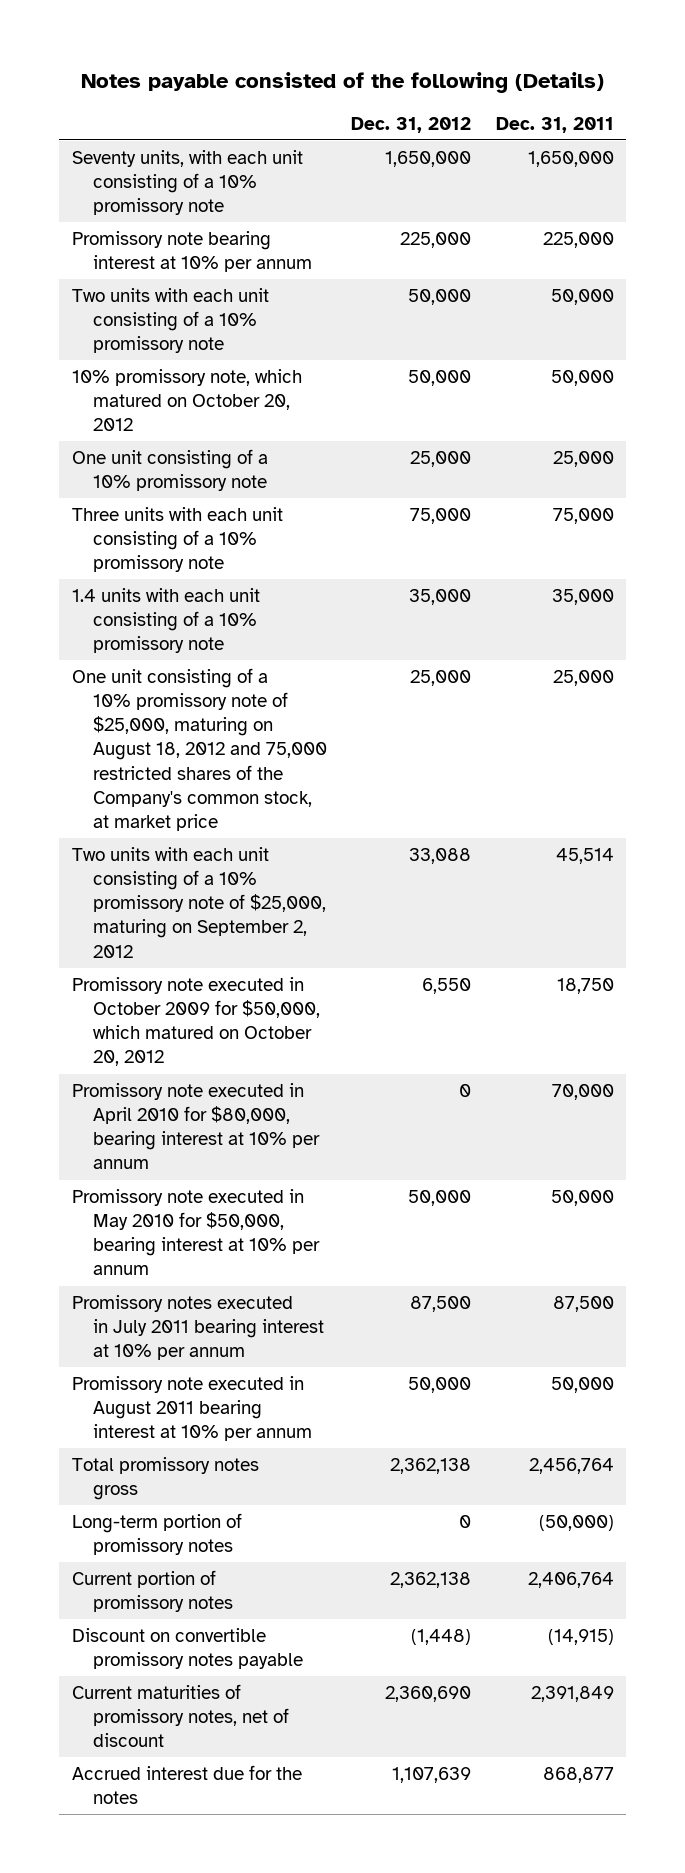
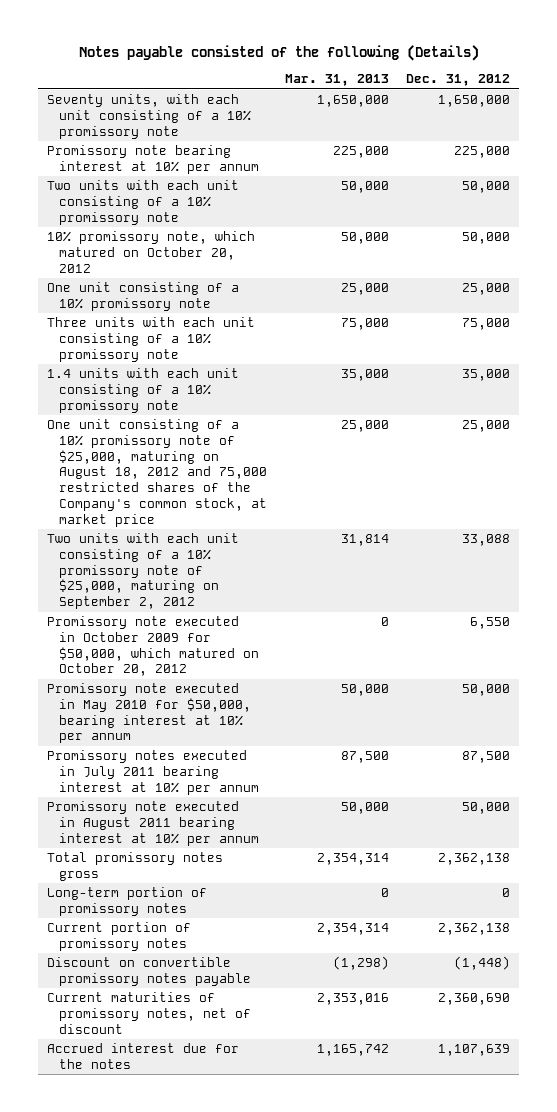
- | Dec. 31, 2012 | Dec. 31, 2011
+ | Mar. 31, 2013 | Dec. 31, 2012
- Promissory note executed in April 2010 for $80,000, bearing interest at 10% per annum | 0 | 70,000

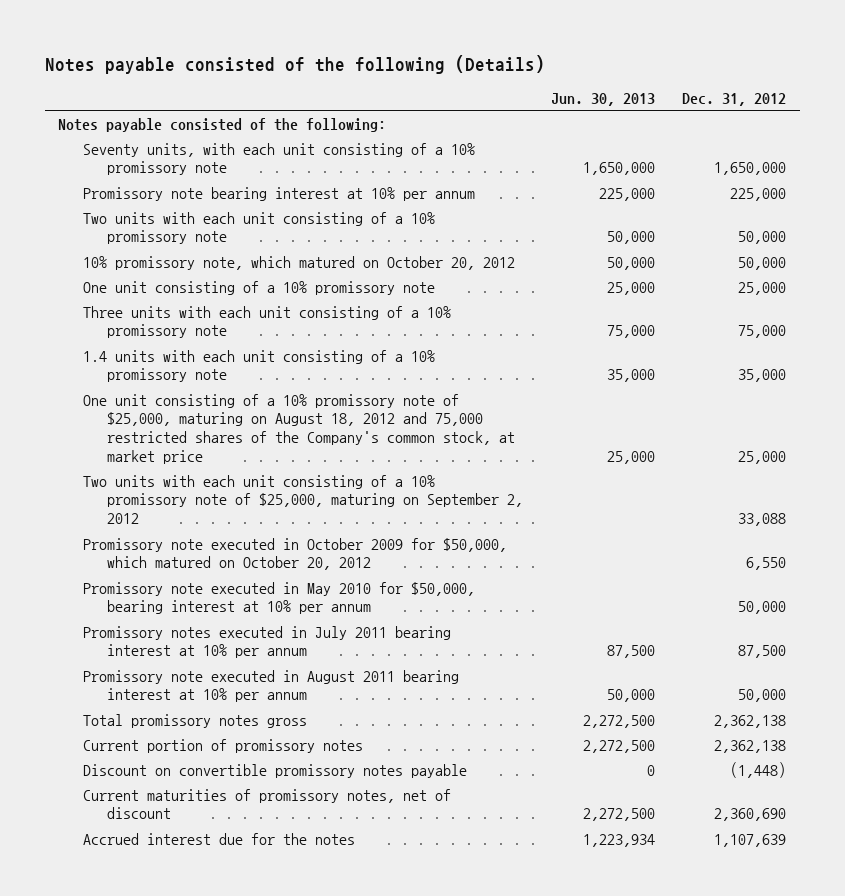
- | Mar. 31, 2013 | Dec. 31, 2012
+ | Jun. 30, 2013 | Dec. 31, 2012
+ Notes payable consisted of the following:
- Long-term portion of promissory notes | 0 | 0

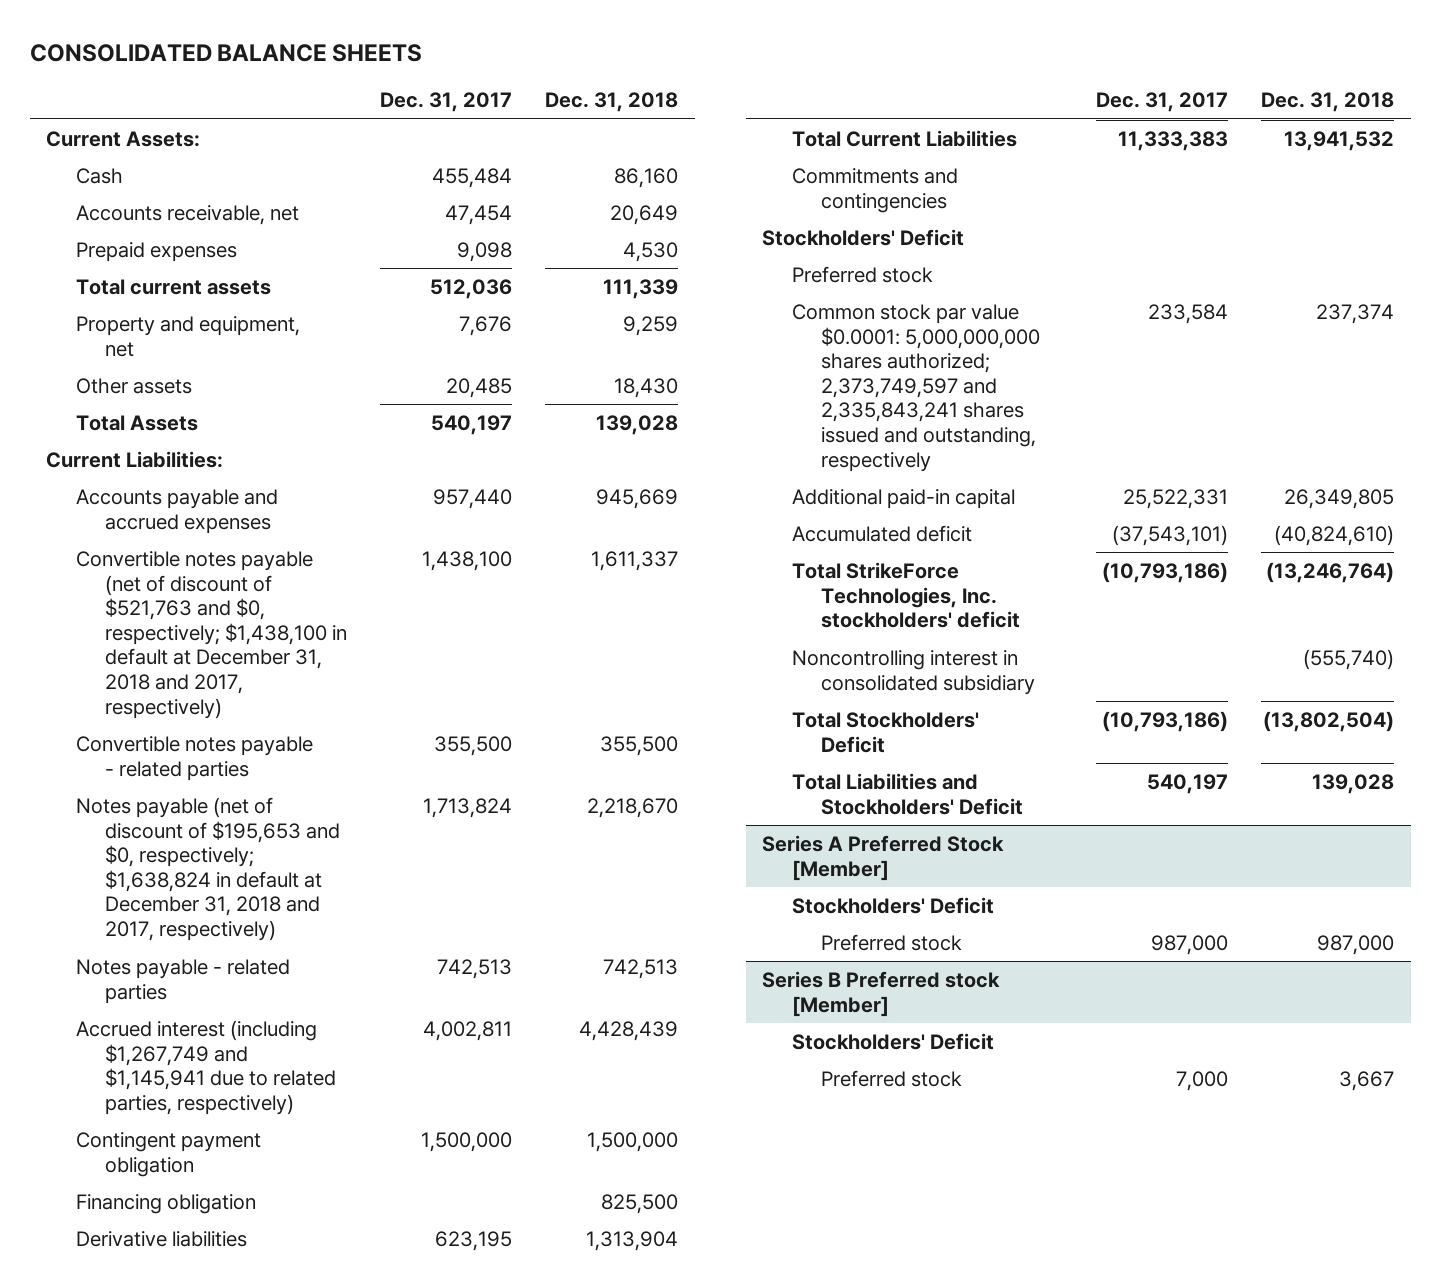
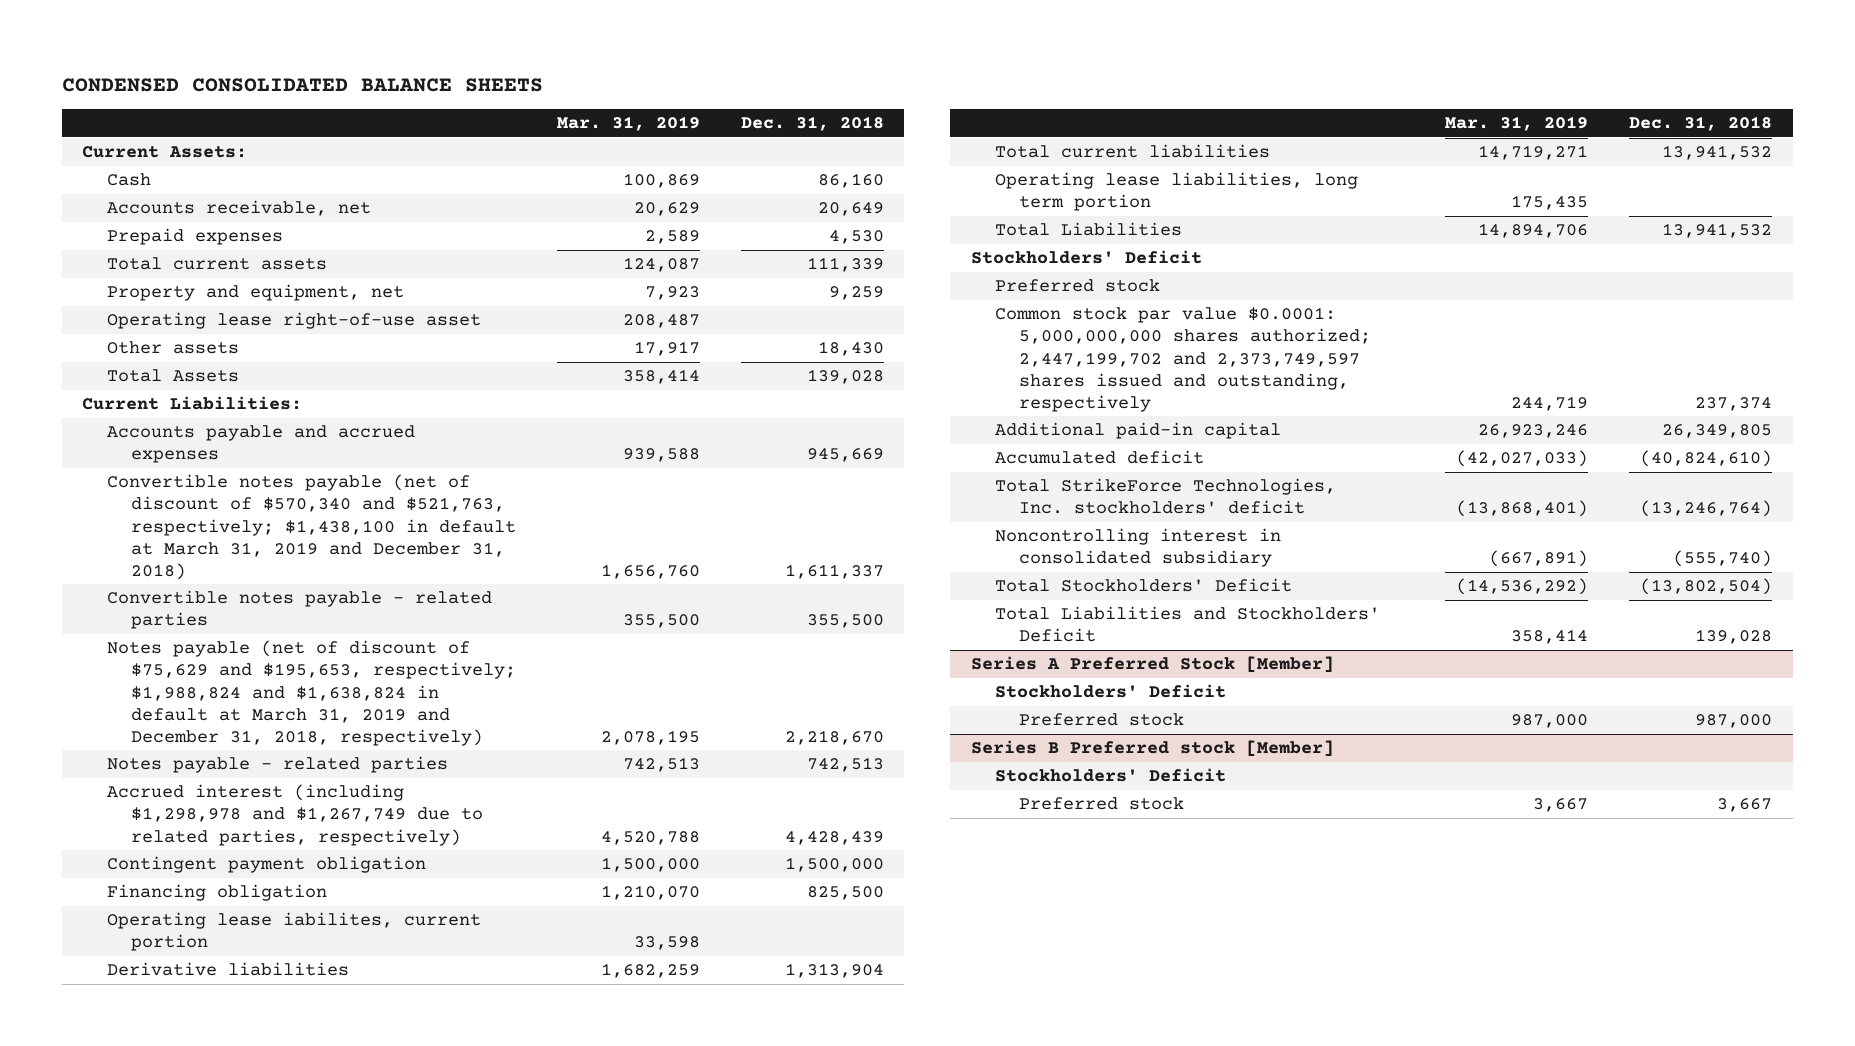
- CONSOLIDATED BALANCE SHEETS
+ CONDENSED CONSOLIDATED BALANCE SHEETS
- | Dec. 31, 2017 | Dec. 31, 2018
+ | Mar. 31, 2019 | Dec. 31, 2018
+ Operating lease right-of-use asset | 208,487 |
- Convertible notes payable (net of discount of $521,763 and $0, respectively; $1,438,100 in default at December 31, 2018 and 2017, respectively) | 1,438,100 | 1,611,337
+ Convertible notes payable (net of discount of $570,340 and $521,763, respectively; $1,438,100 in default at March 31, 2019 and December 31, 2018) | 1,656,760 | 1,611,337
- Notes payable (net of discount of $195,653 and $0, respectively; $1,638,824 in default at December 31, 2018 and 2017, respectively) | 1,713,824 | 2,218,670
+ Notes payable (net of discount of $75,629 and $195,653, respectively; $1,988,824 and $1,638,824 in default at March 31, 2019 and December 31, 2018, respectively) | 2,078,195 | 2,218,670
- Accrued interest (including $1,267,749 and $1,145,941 due to related parties, respectively) | 4,002,811 | 4,428,439
+ Accrued interest (including $1,298,978 and $1,267,749 due to related parties, respectively) | 4,520,788 | 4,428,439
+ Operating lease iabilites, current portion | 33,598 |
- Total Current Liabilities | 11,333,383 | 13,941,532
- Commitments and contingencies
+ Total current liabilities | 14,719,271 | 13,941,532
+ Operating lease liabilities, long term portion | 175,435 |
+ Total Liabilities | 14,894,706 | 13,941,532
- Common stock par value $0.0001: 5,000,000,000 shares authorized; 2,373,749,597 and 2,335,843,241 shares issued and outstanding, respectively | 233,584 | 237,374
+ Common stock par value $0.0001: 5,000,000,000 shares authorized; 2,447,199,702 and 2,373,749,597 shares issued and outstanding, respectively | 244,719 | 237,374

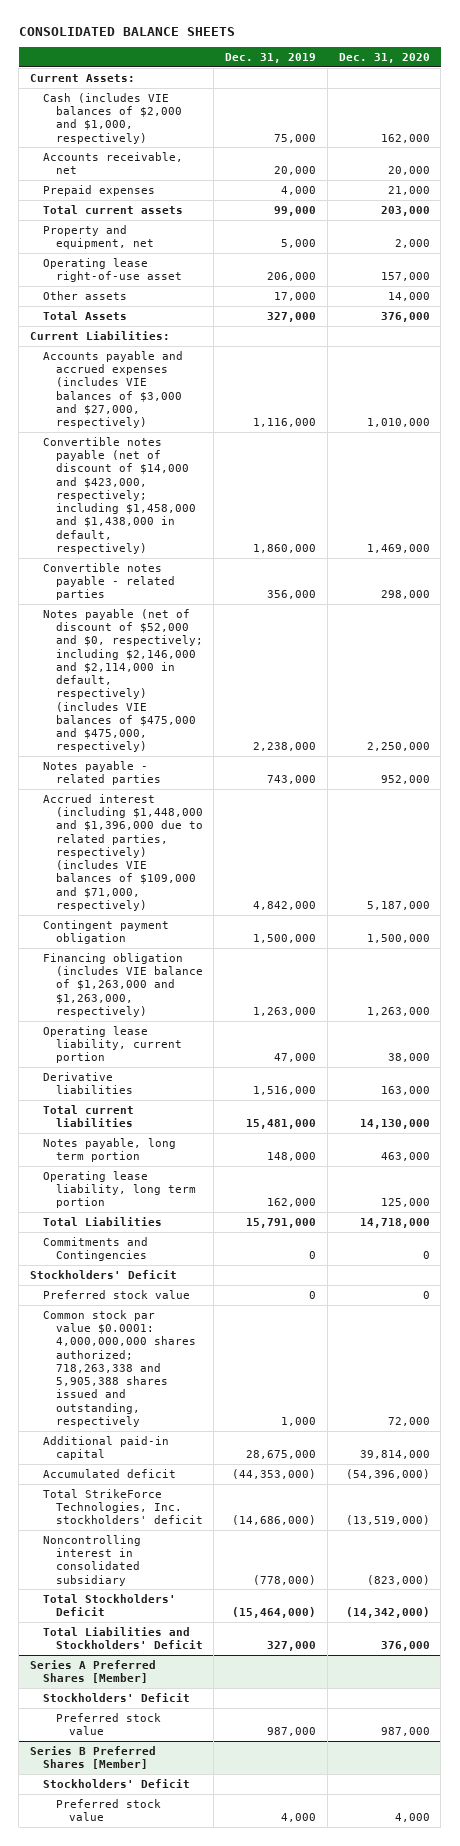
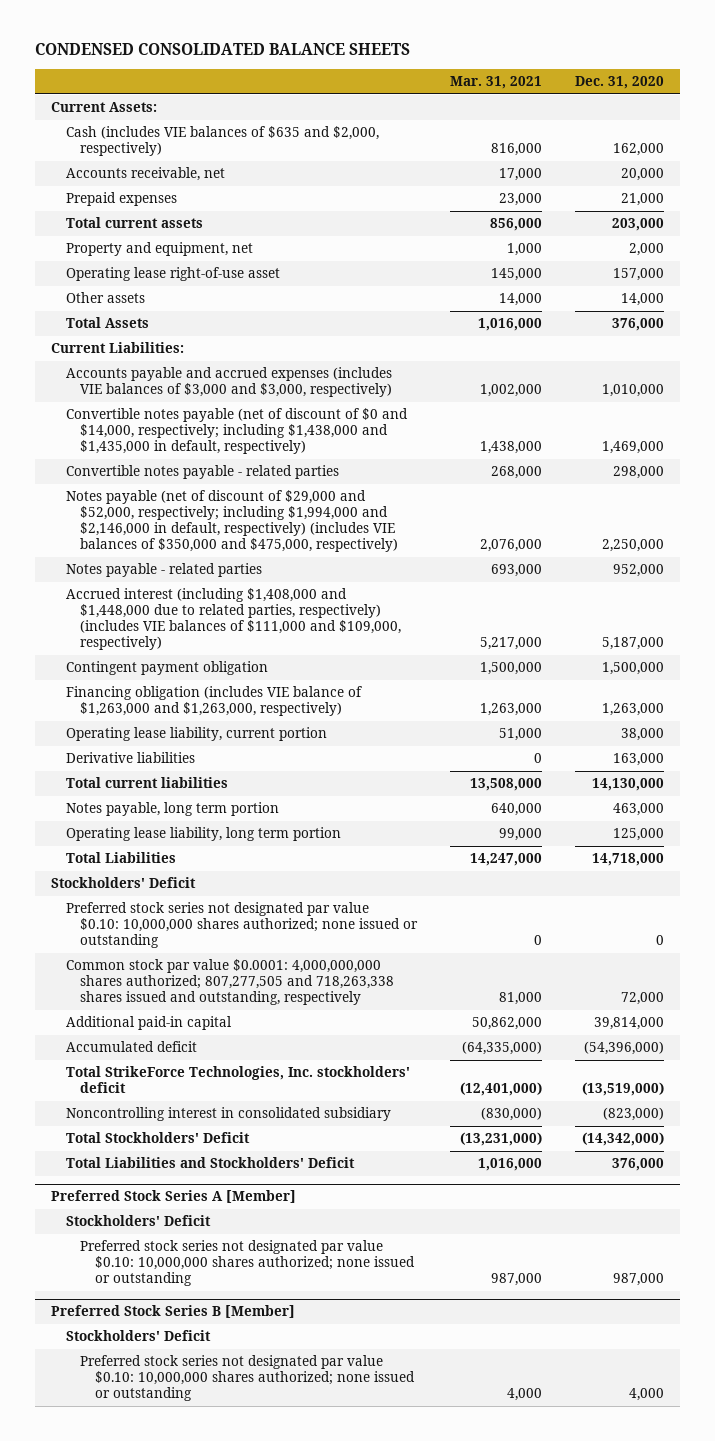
- CONSOLIDATED BALANCE SHEETS
+ CONDENSED CONSOLIDATED BALANCE SHEETS
- | Dec. 31, 2019 | Dec. 31, 2020
+ | Mar. 31, 2021 | Dec. 31, 2020
- Cash (includes VIE balances of $2,000 and $1,000, respectively) | 75,000 | 162,000
+ Cash (includes VIE balances of $635 and $2,000, respectively) | 816,000 | 162,000
- Accounts payable and accrued expenses (includes VIE balances of $3,000 and $27,000, respectively) | 1,116,000 | 1,010,000
- Convertible notes payable (net of discount of $14,000 and $423,000, respectively; including $1,458,000 and $1,438,000 in default, respectively) | 1,860,000 | 1,469,000
+ Accounts payable and accrued expenses (includes VIE balances of $3,000 and $3,000, respectively) | 1,002,000 | 1,010,000
+ Convertible notes payable (net of discount of $0 and $14,000, respectively; including $1,438,000 and $1,435,000 in default, respectively) | 1,438,000 | 1,469,000
- Notes payable (net of discount of $52,000 and $0, respectively; including $2,146,000 and $2,114,000 in default, respectively) (includes VIE balances of $475,000 and $475,000, respectively) | 2,238,000 | 2,250,000
+ Notes payable (net of discount of $29,000 and $52,000, respectively; including $1,994,000 and $2,146,000 in default, respectively) (includes VIE balances of $350,000 and $475,000, respectively) | 2,076,000 | 2,250,000
- Accrued interest (including $1,448,000 and $1,396,000 due to related parties, respectively) (includes VIE balances of $109,000 and $71,000, respectively) | 4,842,000 | 5,187,000
+ Accrued interest (including $1,408,000 and $1,448,000 due to related parties, respectively) (includes VIE balances of $111,000 and $109,000, respectively) | 5,217,000 | 5,187,000
- Commitments and Contingencies | 0 | 0
- Preferred stock value | 0 | 0
- Common stock par value $0.0001: 4,000,000,000 shares authorized; 718,263,338 and 5,905,388 shares issued and outstanding, respectively | 1,000 | 72,000
+ Preferred stock series not designated par value $0.10: 10,000,000 shares authorized; none issued or outstanding | 0 | 0
+ Common stock par value $0.0001: 4,000,000,000 shares authorized; 807,277,505 and 718,263,338 shares issued and outstanding, respectively | 81,000 | 72,000
- Series A Preferred Shares [Member]
+ Preferred Stock Series A [Member]
- Preferred stock value | 987,000 | 987,000
- Series B Preferred Shares [Member]
+ Preferred stock series not designated par value $0.10: 10,000,000 shares authorized; none issued or outstanding | 987,000 | 987,000
+ Preferred Stock Series B [Member]
- Preferred stock value | 4,000 | 4,000
+ Preferred stock series not designated par value $0.10: 10,000,000 shares authorized; none issued or outstanding | 4,000 | 4,000

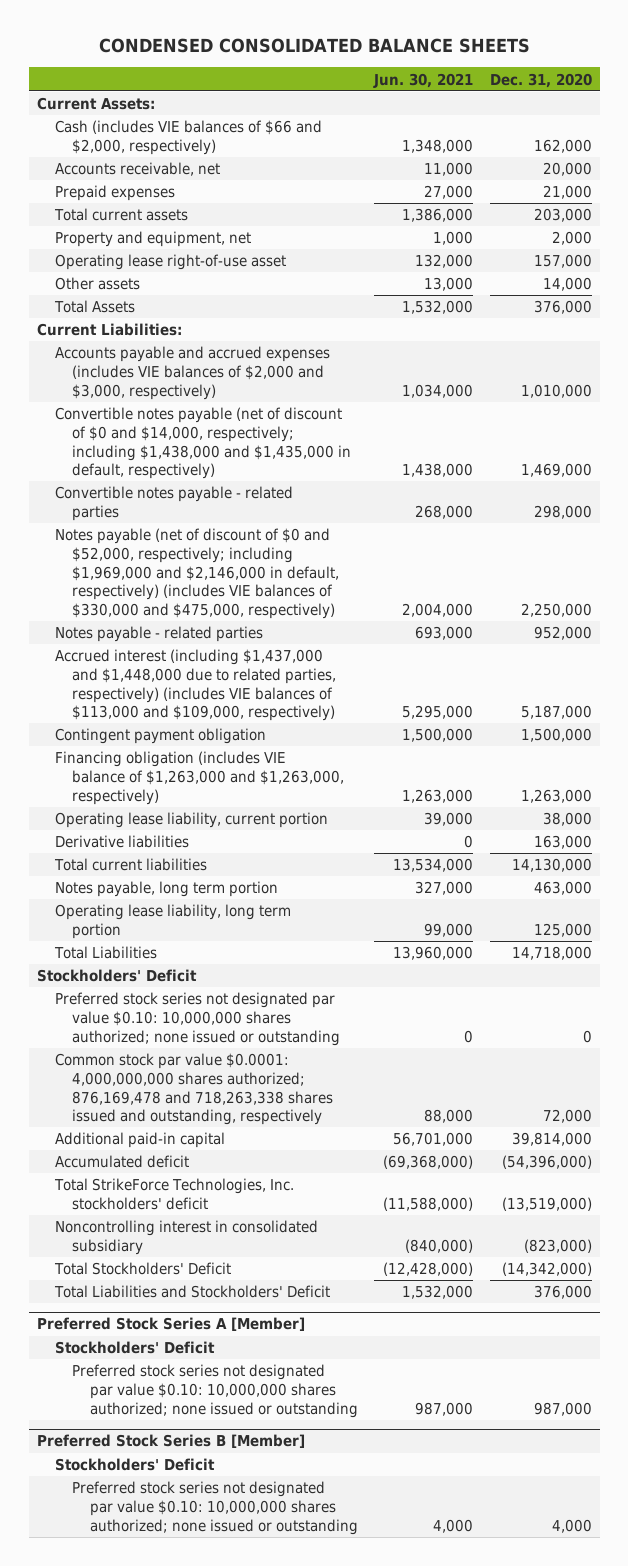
- | Mar. 31, 2021 | Dec. 31, 2020
+ | Jun. 30, 2021 | Dec. 31, 2020
- Cash (includes VIE balances of $635 and $2,000, respectively) | 816,000 | 162,000
+ Cash (includes VIE balances of $66 and $2,000, respectively) | 1,348,000 | 162,000
- Accounts payable and accrued expenses (includes VIE balances of $3,000 and $3,000, respectively) | 1,002,000 | 1,010,000
+ Accounts payable and accrued expenses (includes VIE balances of $2,000 and $3,000, respectively) | 1,034,000 | 1,010,000
- Notes payable (net of discount of $29,000 and $52,000, respectively; including $1,994,000 and $2,146,000 in default, respectively) (includes VIE balances of $350,000 and $475,000, respectively) | 2,076,000 | 2,250,000
+ Notes payable (net of discount of $0 and $52,000, respectively; including $1,969,000 and $2,146,000 in default, respectively) (includes VIE balances of $330,000 and $475,000, respectively) | 2,004,000 | 2,250,000
- Accrued interest (including $1,408,000 and $1,448,000 due to related parties, respectively) (includes VIE balances of $111,000 and $109,000, respectively) | 5,217,000 | 5,187,000
+ Accrued interest (including $1,437,000 and $1,448,000 due to related parties, respectively) (includes VIE balances of $113,000 and $109,000, respectively) | 5,295,000 | 5,187,000
- Common stock par value $0.0001: 4,000,000,000 shares authorized; 807,277,505 and 718,263,338 shares issued and outstanding, respectively | 81,000 | 72,000
+ Common stock par value $0.0001: 4,000,000,000 shares authorized; 876,169,478 and 718,263,338 shares issued and outstanding, respectively | 88,000 | 72,000

